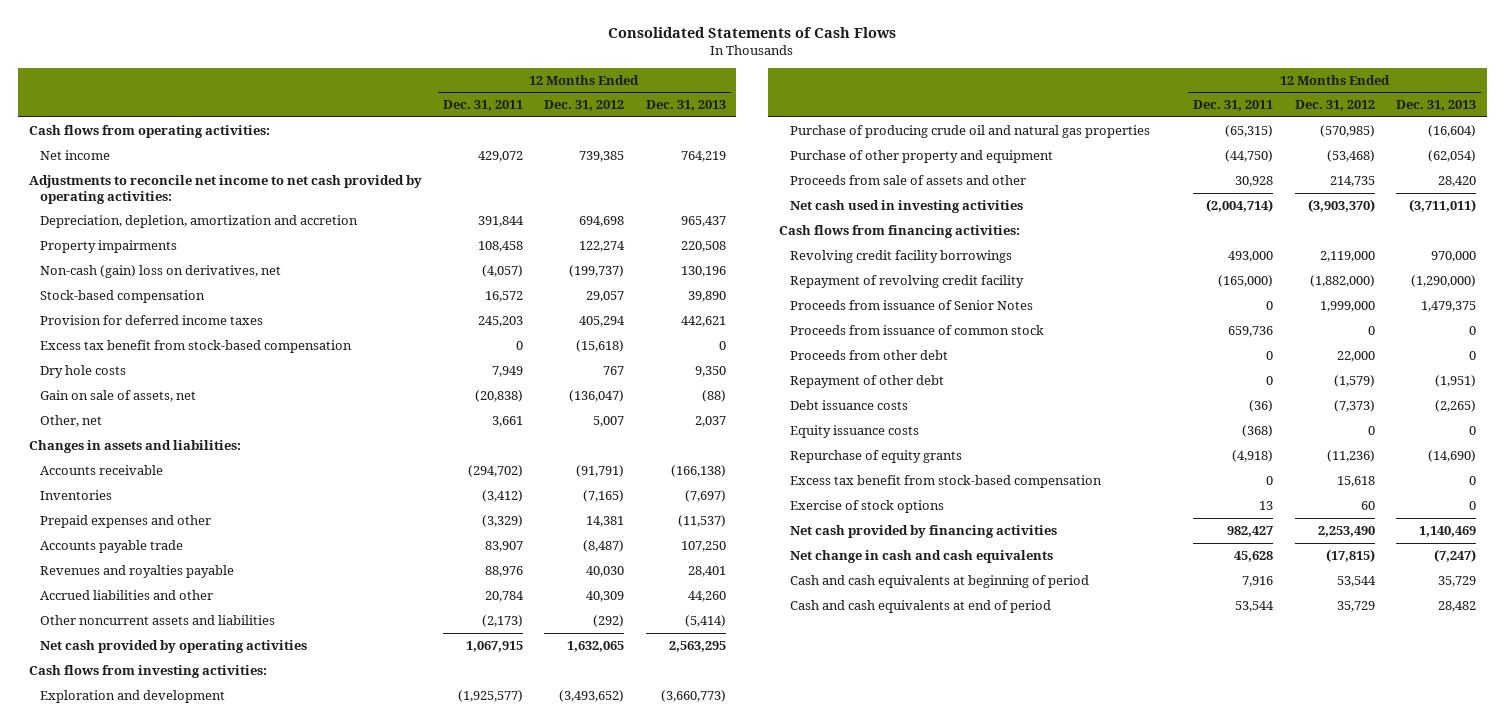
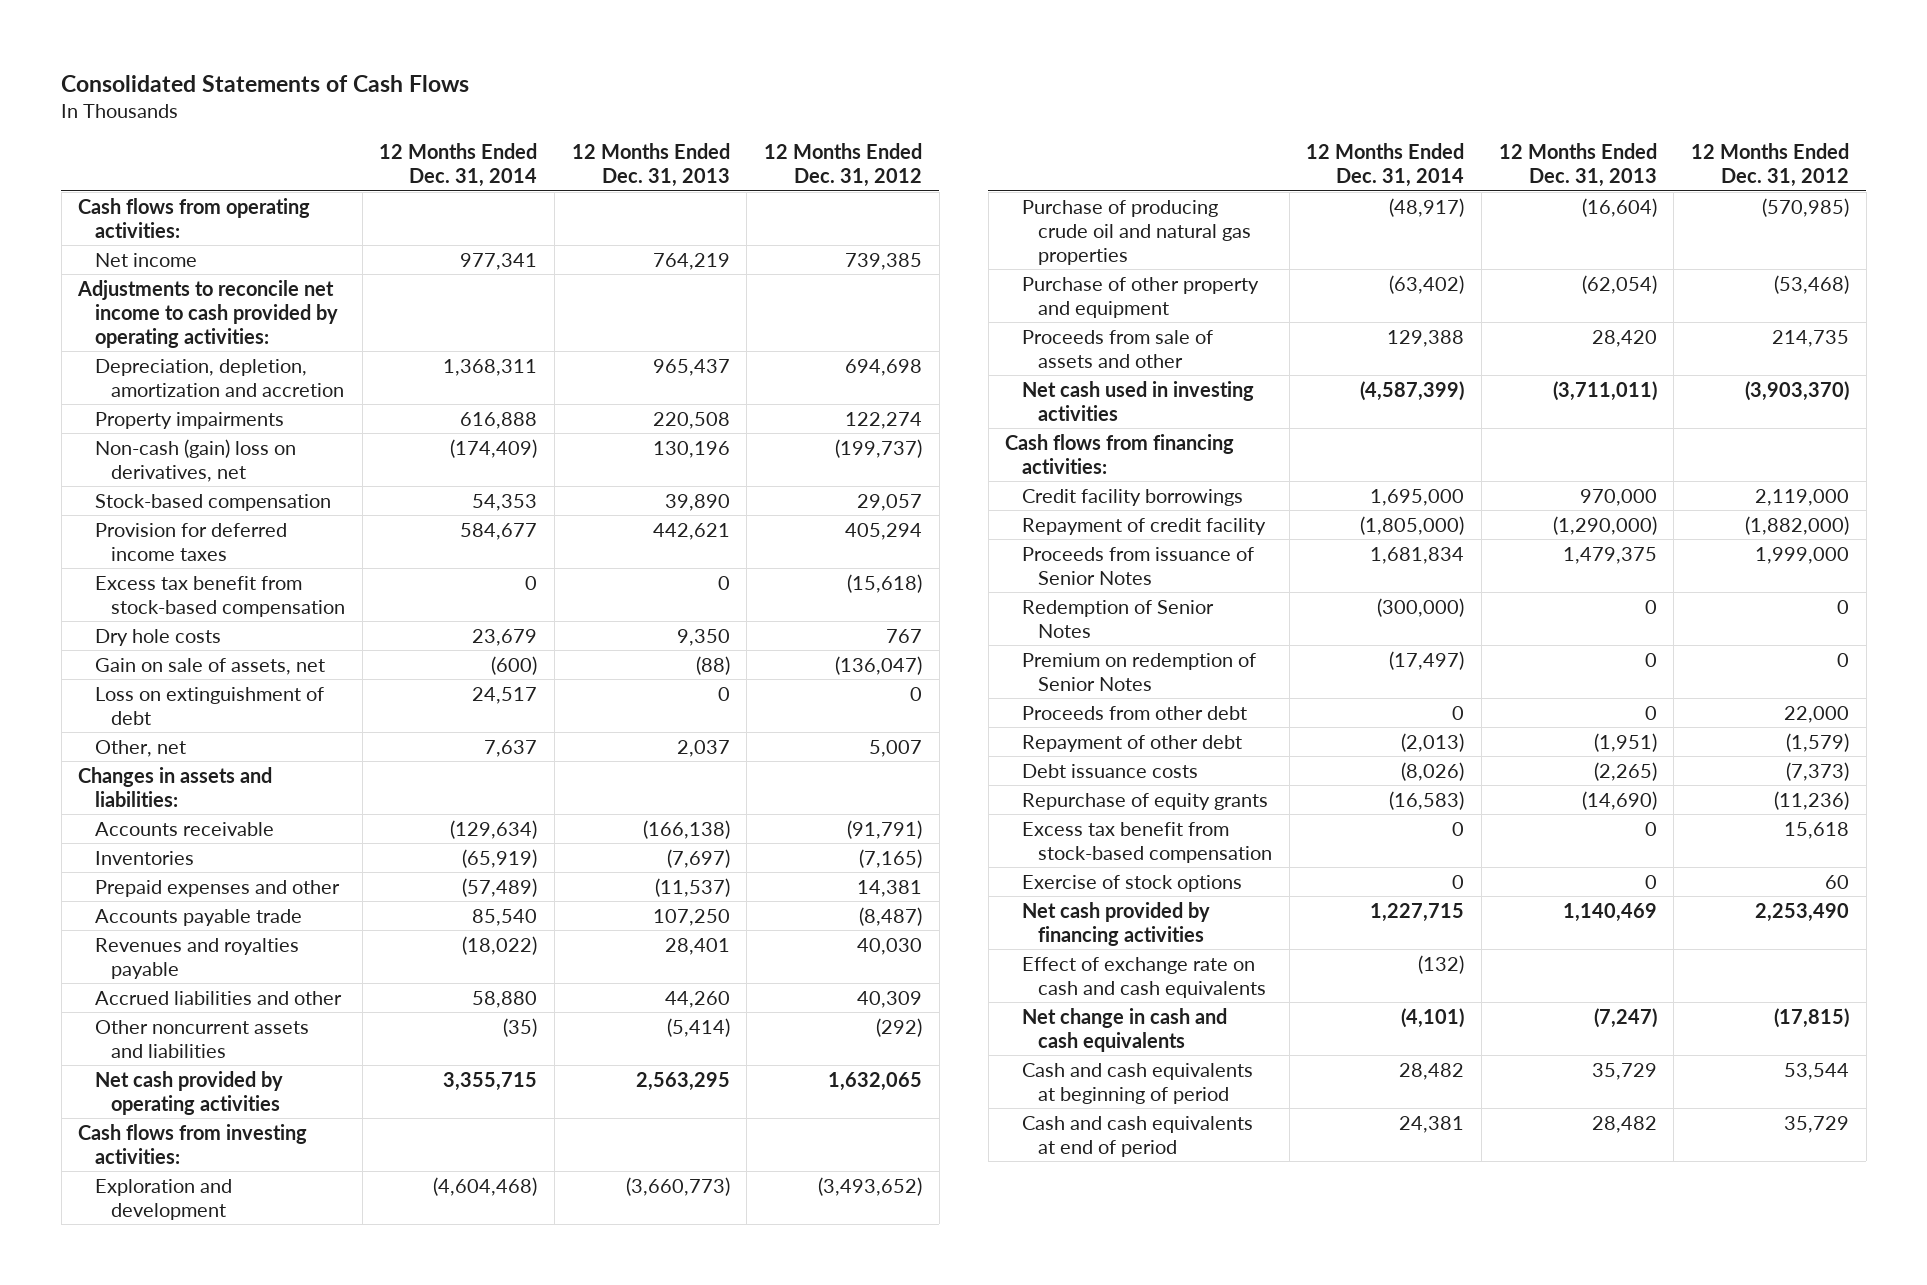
- | 12 Months Ended Dec. 31, 2011 | 12 Months Ended Dec. 31, 2012 | 12 Months Ended Dec. 31, 2013
+ | 12 Months Ended Dec. 31, 2014 | 12 Months Ended Dec. 31, 2013 | 12 Months Ended Dec. 31, 2012
- Adjustments to reconcile net income to net cash provided by operating activities:
+ Adjustments to reconcile net income to cash provided by operating activities:
+ Loss on extinguishment of debt | 24,517 | 0 | 0
- Revolving credit facility borrowings | 493,000 | 2,119,000 | 970,000
- Repayment of revolving credit facility | (165,000) | (1,882,000) | (1,290,000)
+ Credit facility borrowings | 1,695,000 | 970,000 | 2,119,000
+ Repayment of credit facility | (1,805,000) | (1,290,000) | (1,882,000)
- Proceeds from issuance of common stock | 659,736 | 0 | 0
+ Redemption of Senior Notes | (300,000) | 0 | 0
+ Premium on redemption of Senior Notes | (17,497) | 0 | 0
- Equity issuance costs | (368) | 0 | 0
+ Effect of exchange rate on cash and cash equivalents | (132) | |

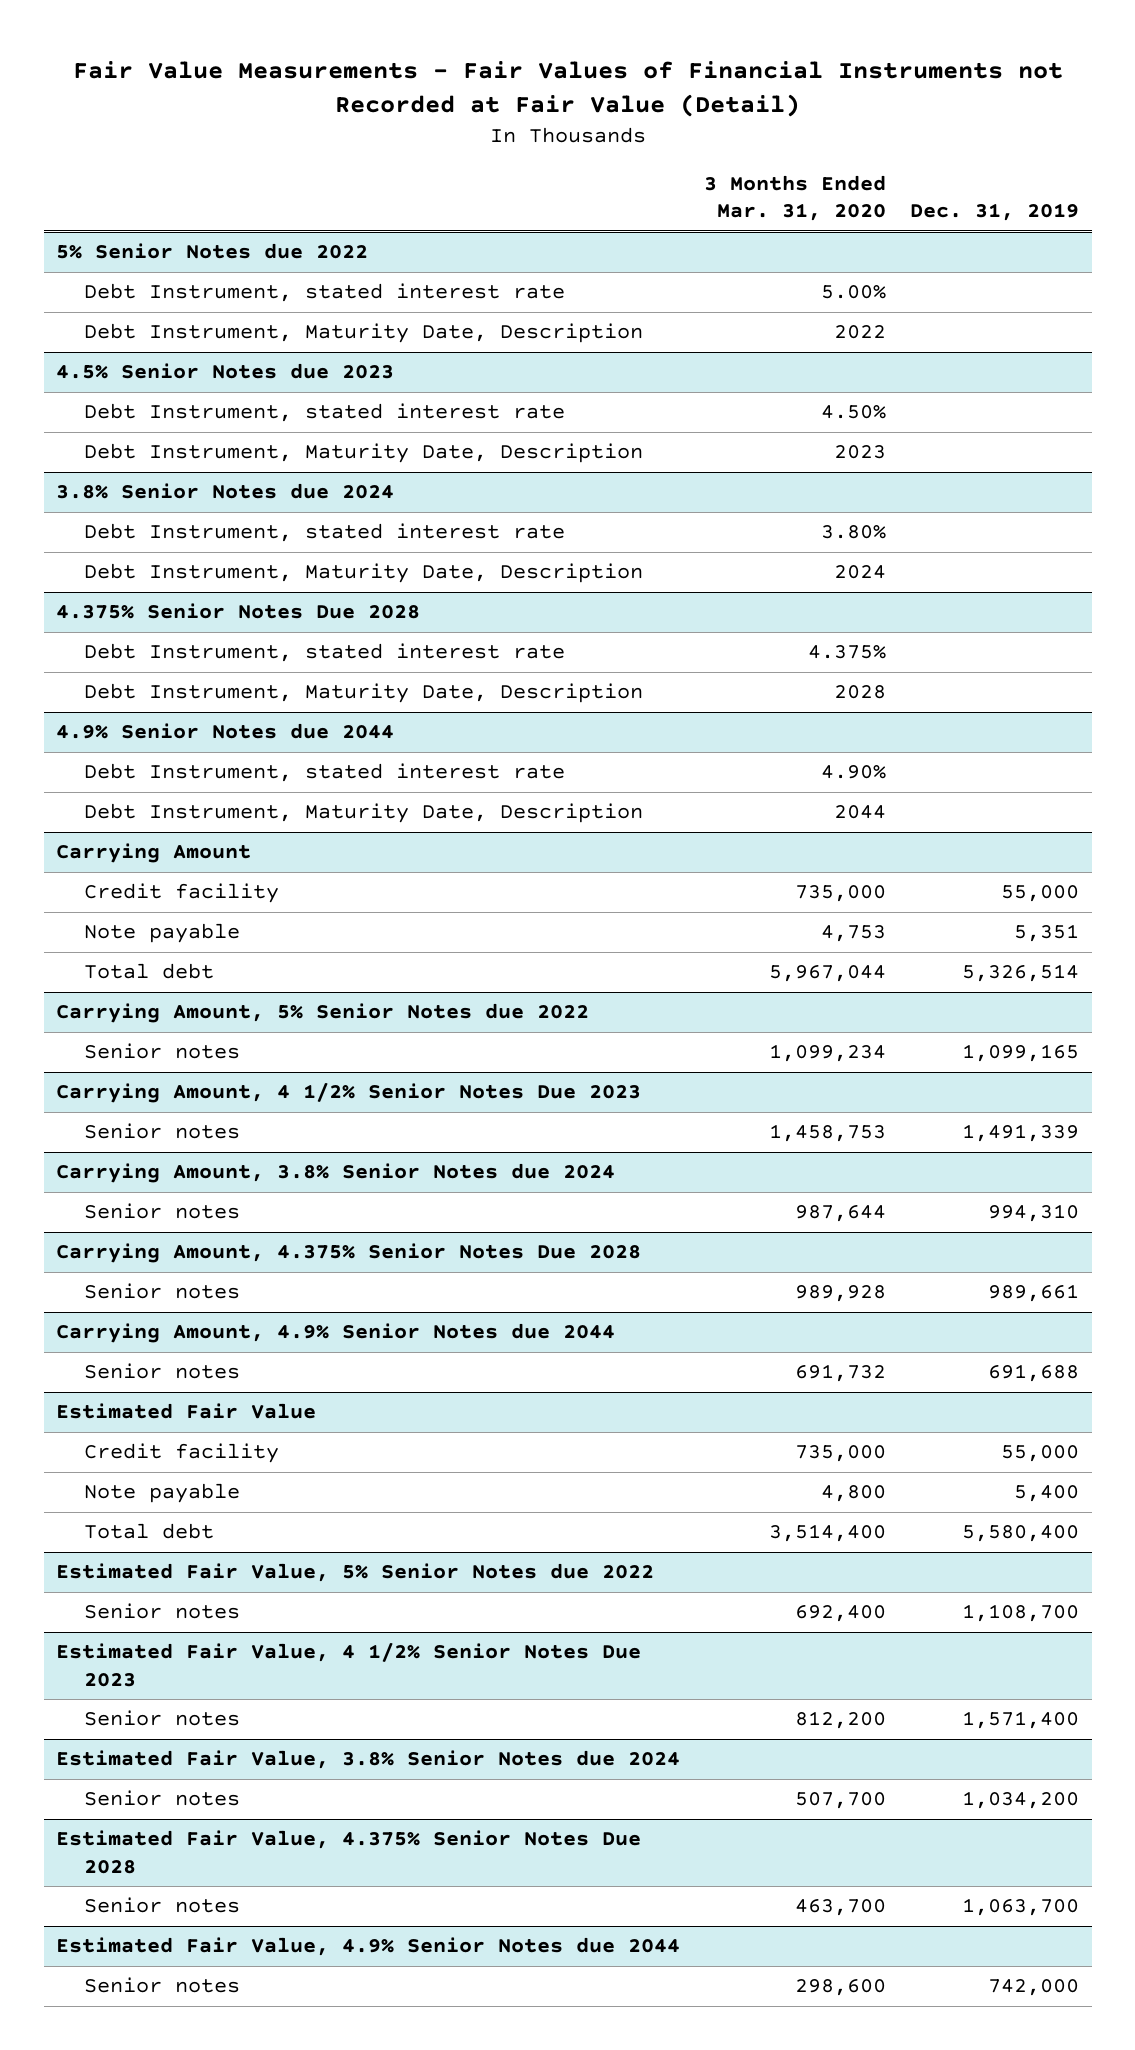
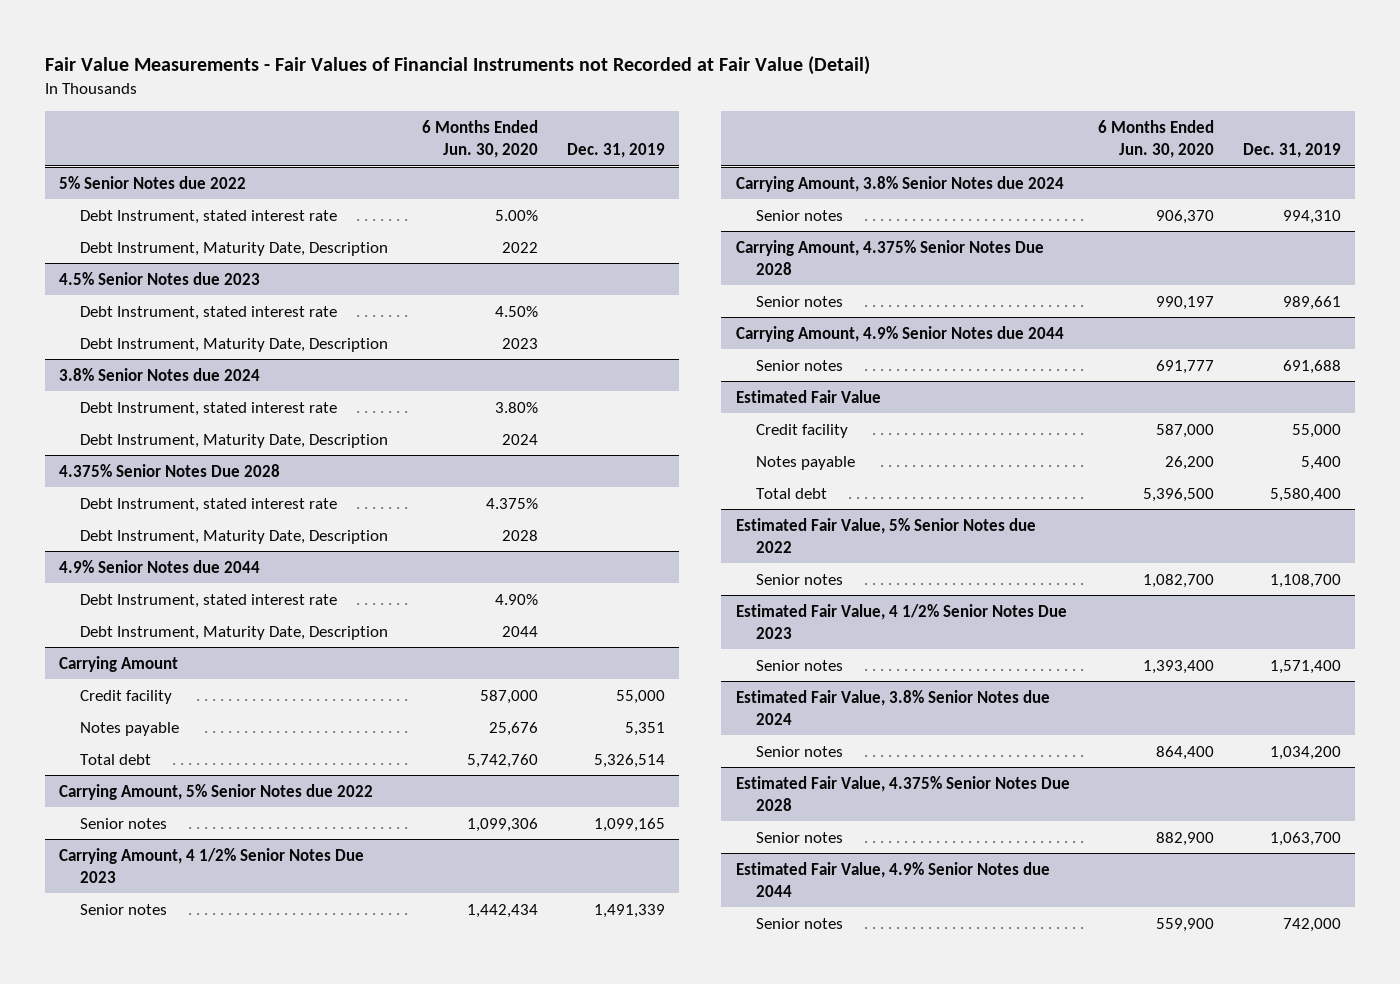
- | 3 Months Ended Mar. 31, 2020 | Dec. 31, 2019
+ | 6 Months Ended Jun. 30, 2020 | Dec. 31, 2019
@ Carrying Amount
- Note payable | 4,753 | 5,351
+ Notes payable | 25,676 | 5,351
@ Estimated Fair Value
- Note payable | 4,800 | 5,400
+ Notes payable | 26,200 | 5,400

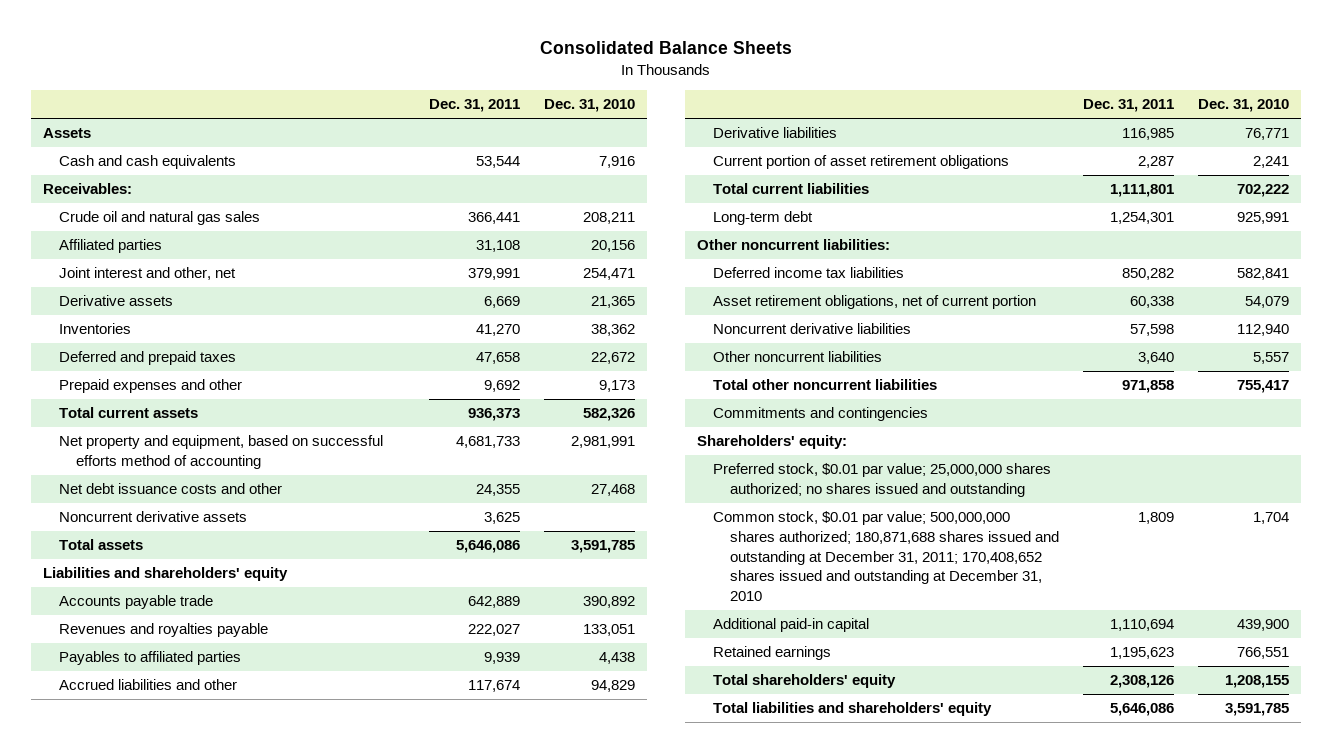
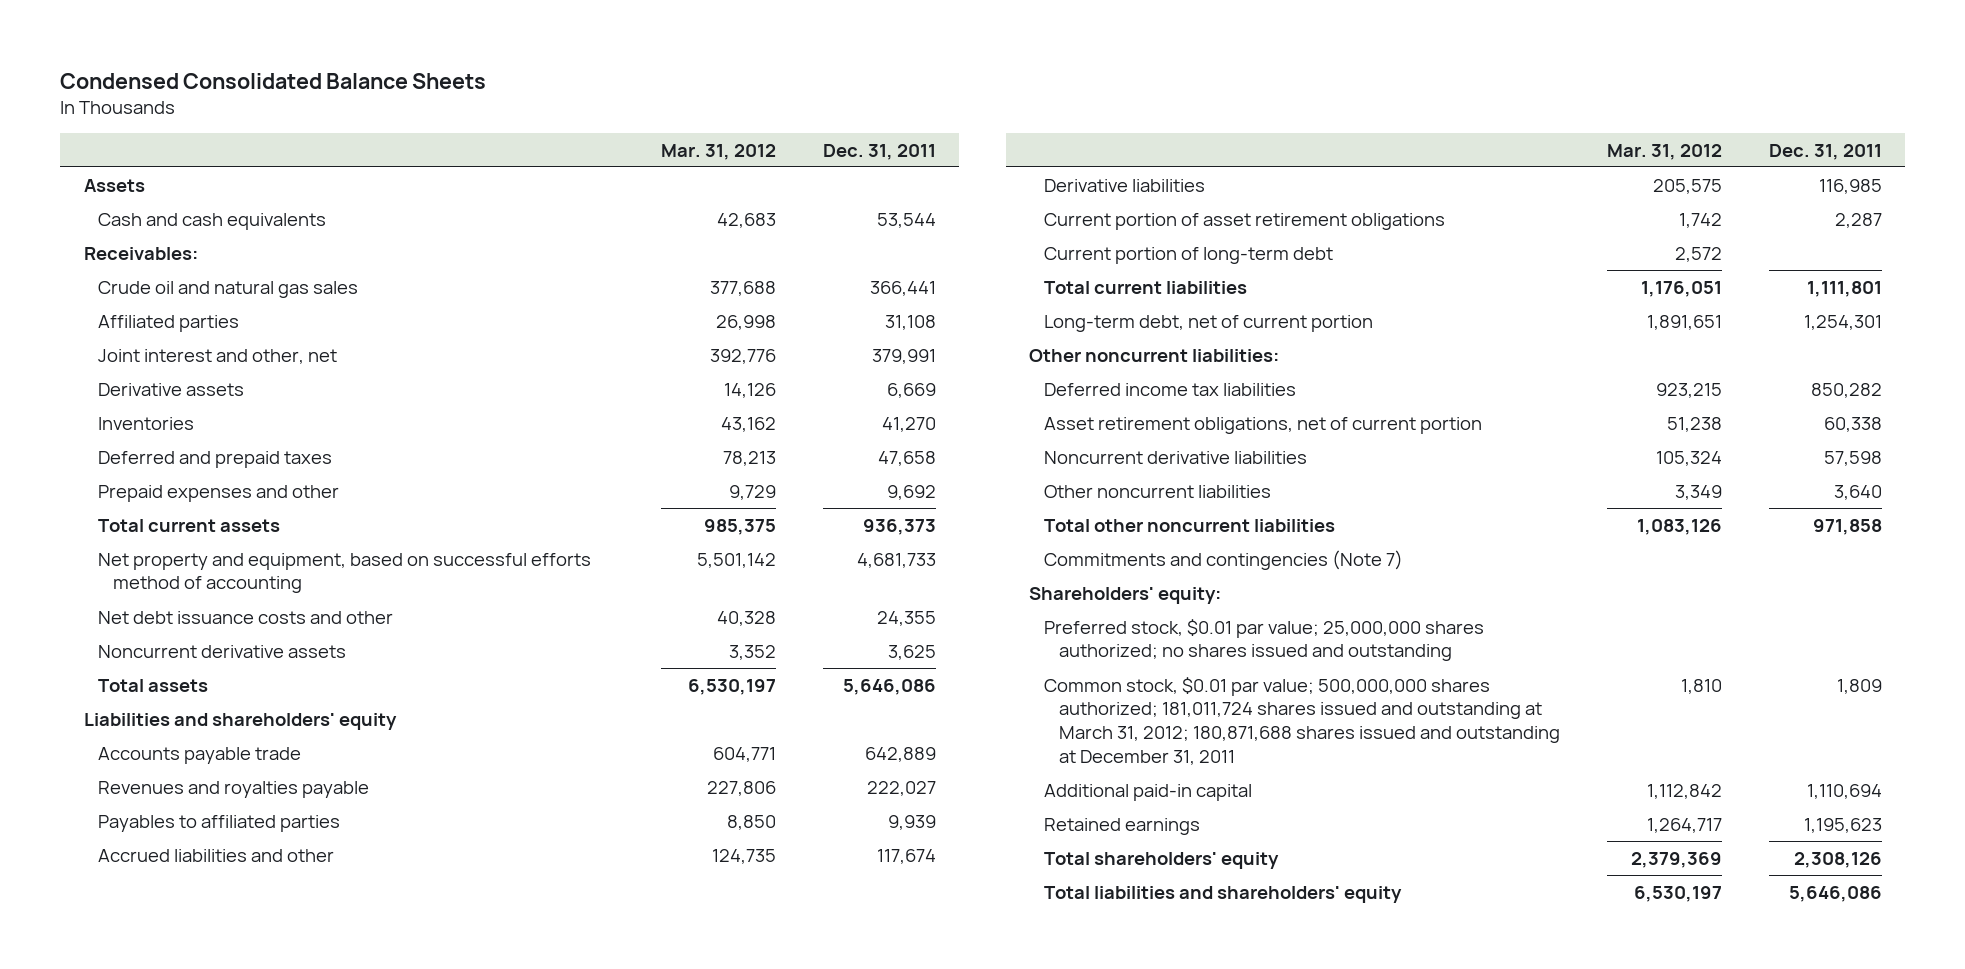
- Consolidated Balance Sheets
+ Condensed Consolidated Balance Sheets
- | Dec. 31, 2011 | Dec. 31, 2010
+ | Mar. 31, 2012 | Dec. 31, 2011
+ Current portion of long-term debt | 2,572 |
- Long-term debt | 1,254,301 | 925,991
+ Long-term debt, net of current portion | 1,891,651 | 1,254,301
- Commitments and contingencies
+ Commitments and contingencies (Note 7)
- Common stock, $0.01 par value; 500,000,000 shares authorized; 180,871,688 shares issued and outstanding at December 31, 2011; 170,408,652 shares issued and outstanding at December 31, 2010 | 1,809 | 1,704
+ Common stock, $0.01 par value; 500,000,000 shares authorized; 181,011,724 shares issued and outstanding at March 31, 2012; 180,871,688 shares issued and outstanding at December 31, 2011 | 1,810 | 1,809

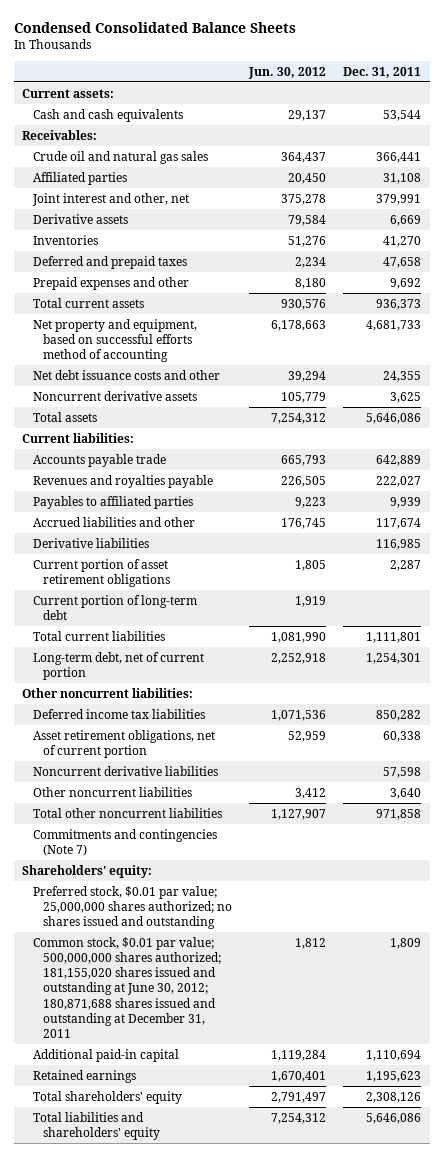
- | Mar. 31, 2012 | Dec. 31, 2011
+ | Jun. 30, 2012 | Dec. 31, 2011
- Assets
+ Current assets:
- Liabilities and shareholders' equity
+ Current liabilities:
- Common stock, $0.01 par value; 500,000,000 shares authorized; 181,011,724 shares issued and outstanding at March 31, 2012; 180,871,688 shares issued and outstanding at December 31, 2011 | 1,810 | 1,809
+ Common stock, $0.01 par value; 500,000,000 shares authorized; 181,155,020 shares issued and outstanding at June 30, 2012; 180,871,688 shares issued and outstanding at December 31, 2011 | 1,812 | 1,809

